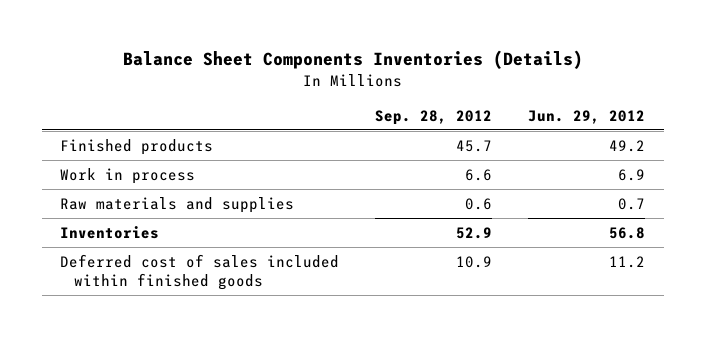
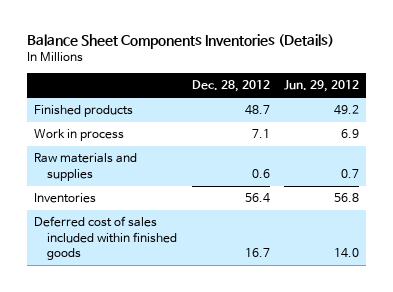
- | Sep. 28, 2012 | Jun. 29, 2012
+ | Dec. 28, 2012 | Jun. 29, 2012
- Deferred cost of sales included within finished goods | 10.9 | 11.2
+ Deferred cost of sales included within finished goods | 16.7 | 14.0

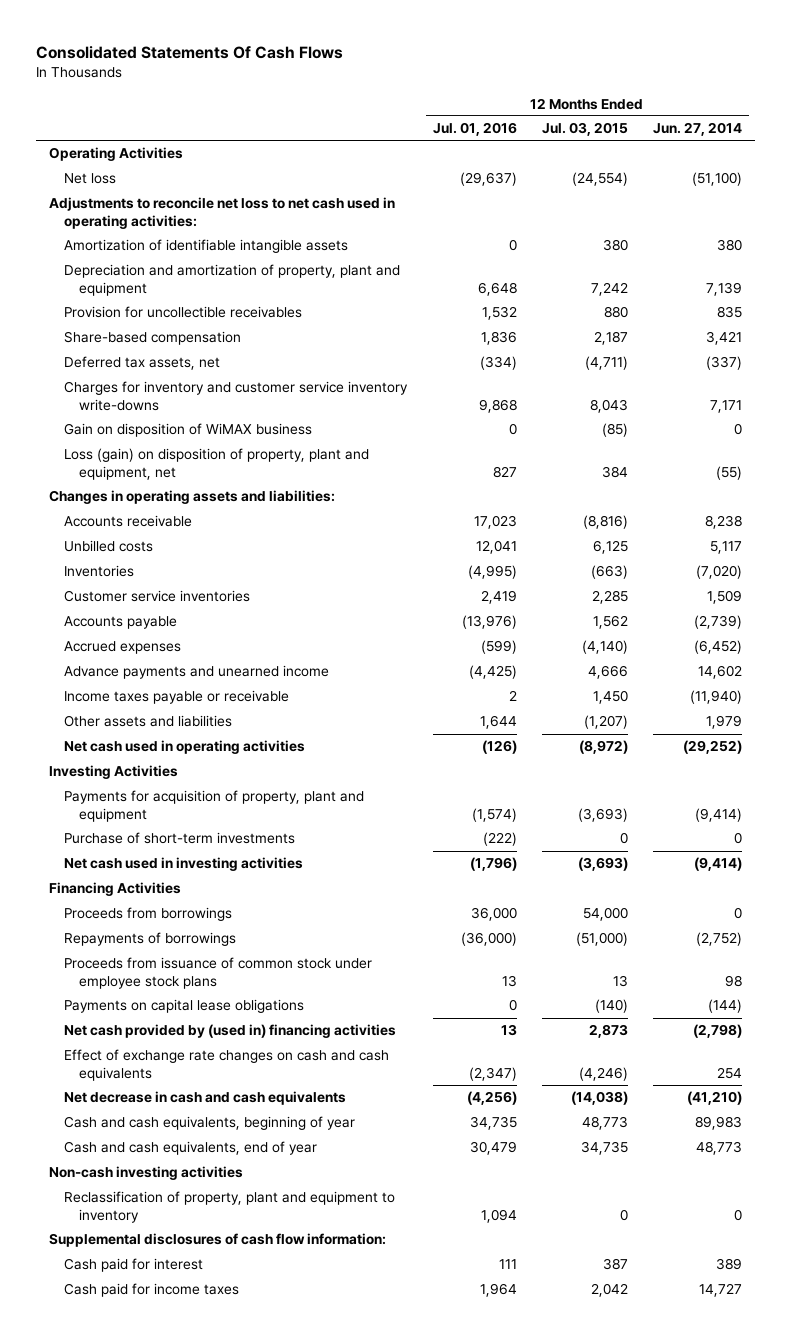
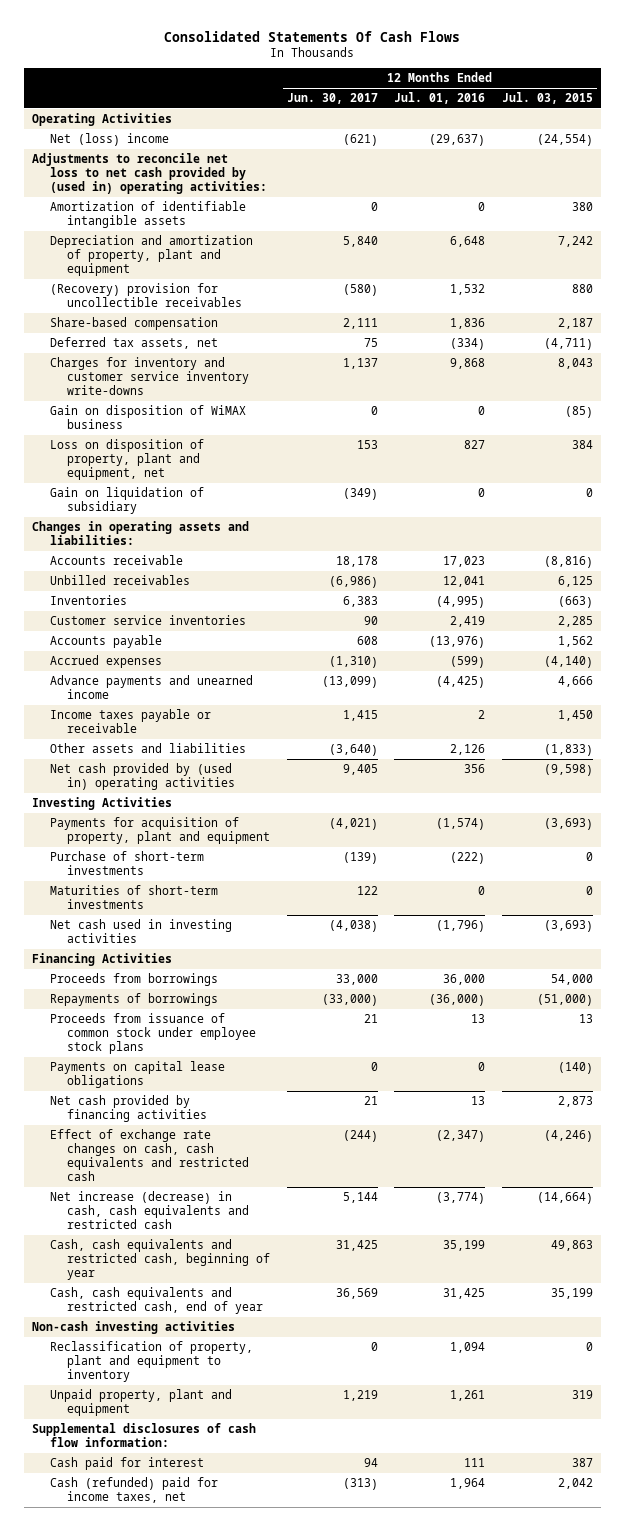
- | 12 Months Ended Jul. 01, 2016 | 12 Months Ended Jul. 03, 2015 | 12 Months Ended Jun. 27, 2014
+ | 12 Months Ended Jun. 30, 2017 | 12 Months Ended Jul. 01, 2016 | 12 Months Ended Jul. 03, 2015
- Net loss | (29,637) | (24,554) | (51,100)
- Adjustments to reconcile net loss to net cash used in operating activities:
+ Net (loss) income | (621) | (29,637) | (24,554)
+ Adjustments to reconcile net loss to net cash provided by (used in) operating activities:
- Provision for uncollectible receivables | 1,532 | 880 | 835
+ (Recovery) provision for uncollectible receivables | (580) | 1,532 | 880
- Loss (gain) on disposition of property, plant and equipment, net | 827 | 384 | (55)
+ Loss on disposition of property, plant and equipment, net | 153 | 827 | 384
+ Gain on liquidation of subsidiary | (349) | 0 | 0
- Unbilled costs | 12,041 | 6,125 | 5,117
+ Unbilled receivables | (6,986) | 12,041 | 6,125
- Other assets and liabilities | 1,644 | (1,207) | 1,979
- Net cash used in operating activities | (126) | (8,972) | (29,252)
+ Other assets and liabilities | (3,640) | 2,126 | (1,833)
+ Net cash provided by (used in) operating activities | 9,405 | 356 | (9,598)
+ Maturities of short-term investments | 122 | 0 | 0
- Net cash provided by (used in) financing activities | 13 | 2,873 | (2,798)
- Effect of exchange rate changes on cash and cash equivalents | (2,347) | (4,246) | 254
- Net decrease in cash and cash equivalents | (4,256) | (14,038) | (41,210)
- Cash and cash equivalents, beginning of year | 34,735 | 48,773 | 89,983
- Cash and cash equivalents, end of year | 30,479 | 34,735 | 48,773
+ Net cash provided by financing activities | 21 | 13 | 2,873
+ Effect of exchange rate changes on cash, cash equivalents and restricted cash | (244) | (2,347) | (4,246)
+ Net increase (decrease) in cash, cash equivalents and restricted cash | 5,144 | (3,774) | (14,664)
+ Cash, cash equivalents and restricted cash, beginning of year | 31,425 | 35,199 | 49,863
+ Cash, cash equivalents and restricted cash, end of year | 36,569 | 31,425 | 35,199
+ Unpaid property, plant and equipment | 1,219 | 1,261 | 319
- Cash paid for income taxes | 1,964 | 2,042 | 14,727
+ Cash (refunded) paid for income taxes, net | (313) | 1,964 | 2,042

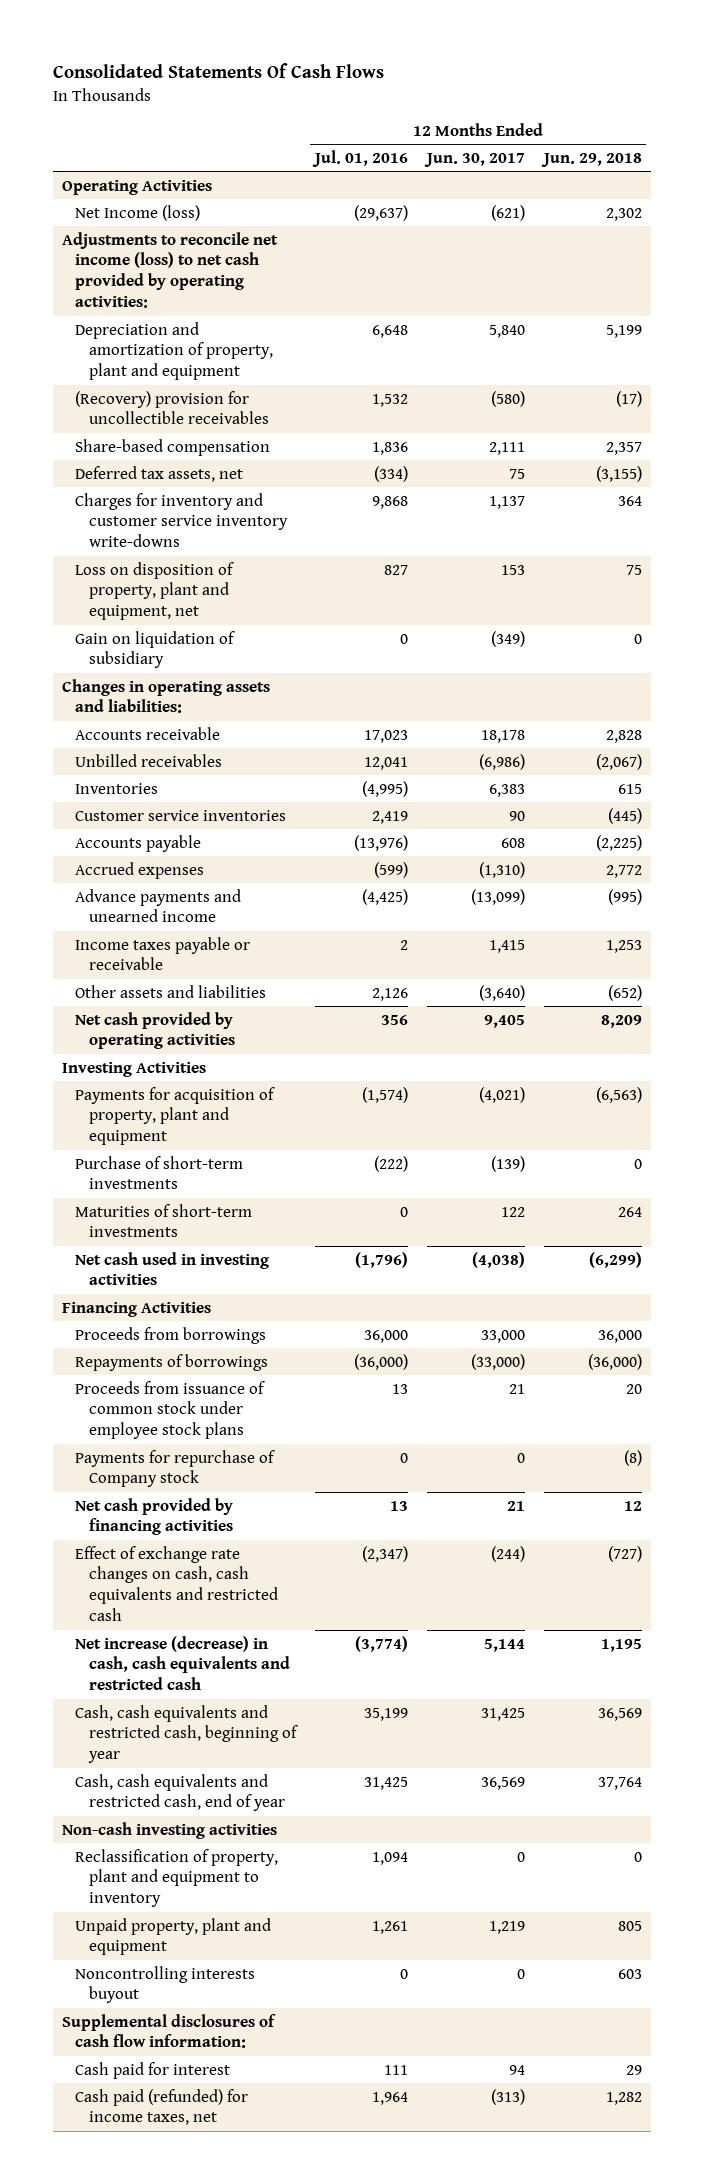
- | 12 Months Ended Jun. 30, 2017 | 12 Months Ended Jul. 01, 2016 | 12 Months Ended Jul. 03, 2015
+ | 12 Months Ended Jul. 01, 2016 | 12 Months Ended Jun. 30, 2017 | 12 Months Ended Jun. 29, 2018
- Net (loss) income | (621) | (29,637) | (24,554)
- Adjustments to reconcile net loss to net cash provided by (used in) operating activities:
- Amortization of identifiable intangible assets | 0 | 0 | 380
+ Net Income (loss) | (29,637) | (621) | 2,302
+ Adjustments to reconcile net income (loss) to net cash provided by operating activities:
- Gain on disposition of WiMAX business | 0 | 0 | (85)
- Net cash provided by (used in) operating activities | 9,405 | 356 | (9,598)
+ Net cash provided by operating activities | 356 | 9,405 | 8,209
- Payments on capital lease obligations | 0 | 0 | (140)
+ Payments for repurchase of Company stock | 0 | 0 | (8)
+ Noncontrolling interests buyout | 0 | 0 | 603
- Cash (refunded) paid for income taxes, net | (313) | 1,964 | 2,042
+ Cash paid (refunded) for income taxes, net | 1,964 | (313) | 1,282

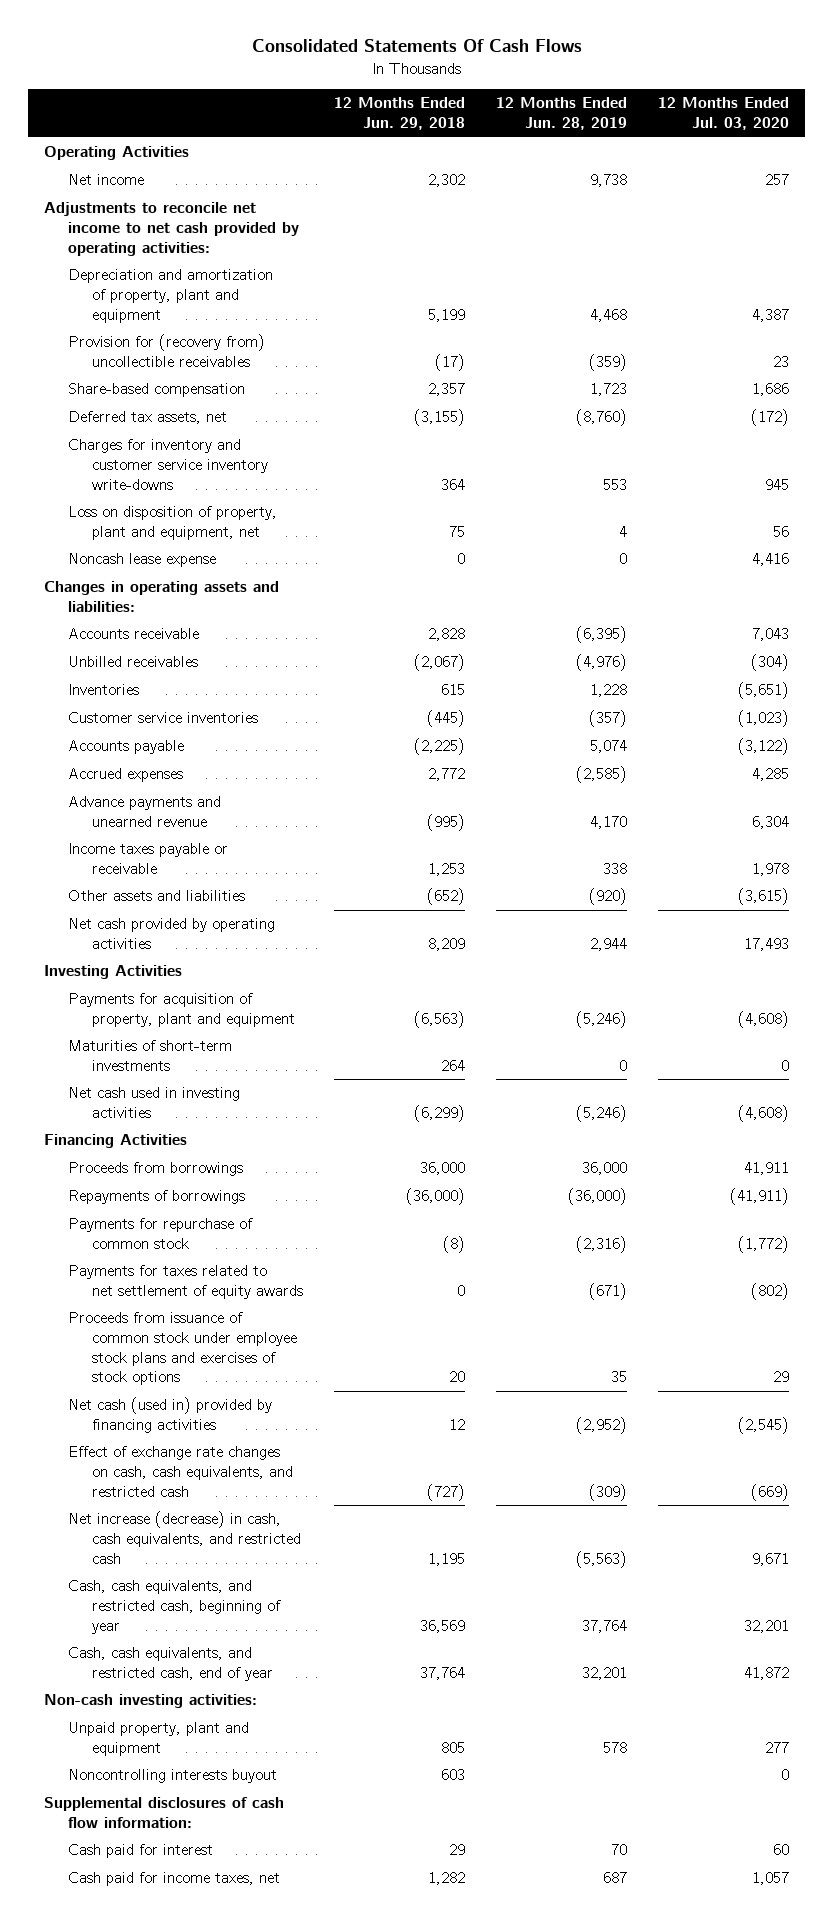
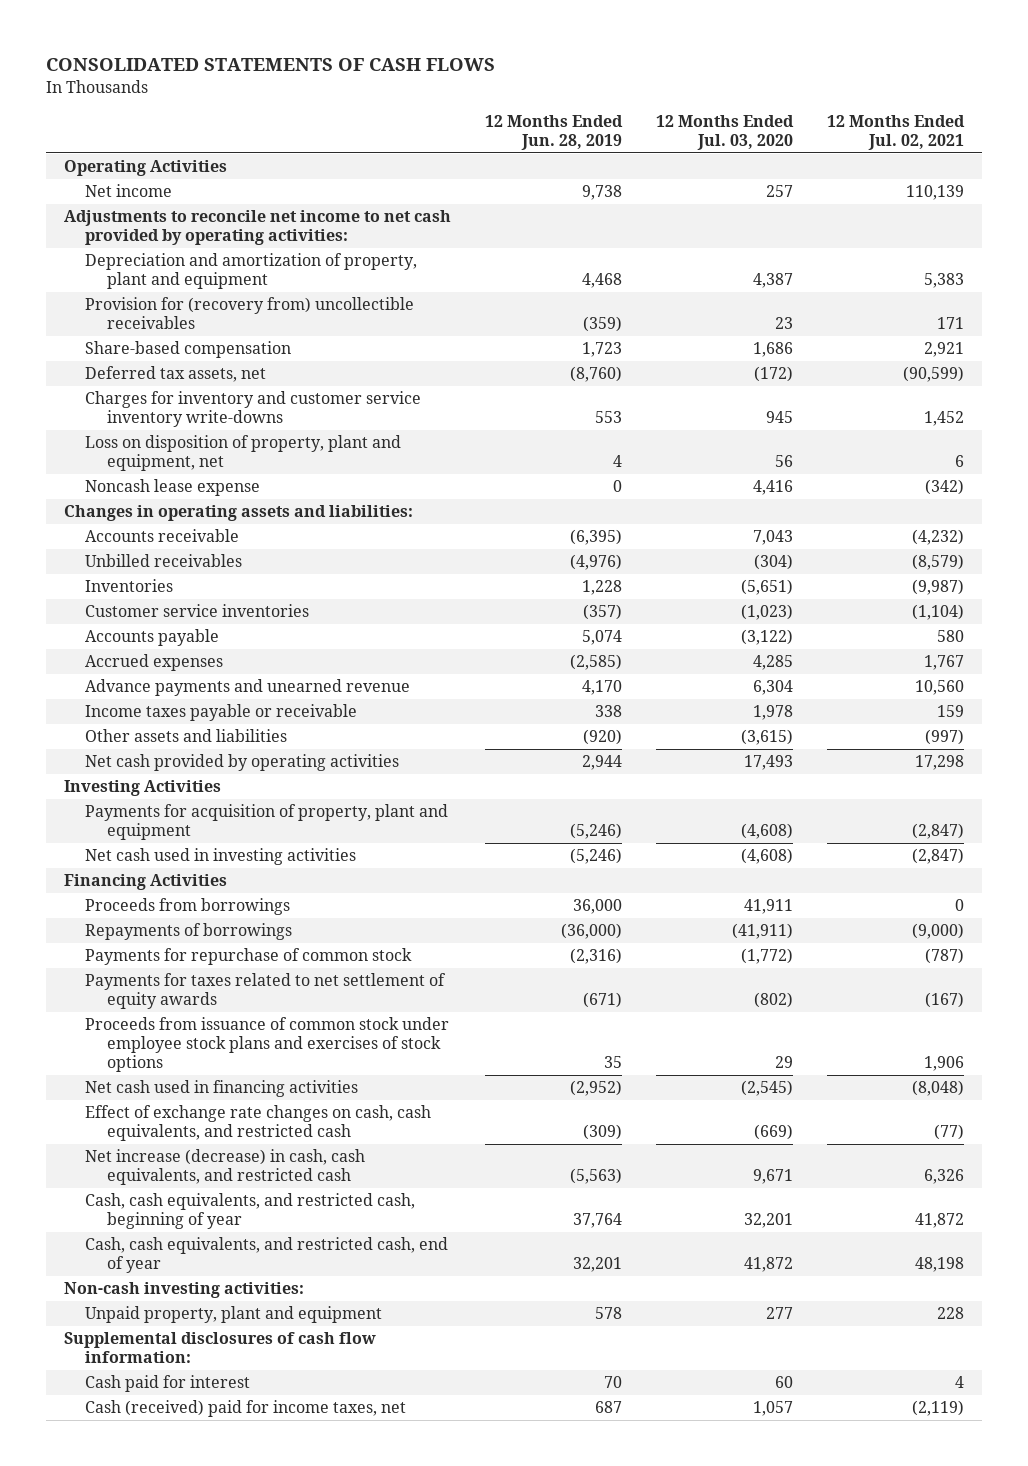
- Consolidated Statements Of Cash Flows
+ CONSOLIDATED STATEMENTS OF CASH FLOWS
- | 12 Months Ended Jun. 29, 2018 | 12 Months Ended Jun. 28, 2019 | 12 Months Ended Jul. 03, 2020
+ | 12 Months Ended Jun. 28, 2019 | 12 Months Ended Jul. 03, 2020 | 12 Months Ended Jul. 02, 2021
- Maturities of short-term investments | 264 | 0 | 0
- Net cash (used in) provided by financing activities | 12 | (2,952) | (2,545)
+ Net cash used in financing activities | (2,952) | (2,545) | (8,048)
- Noncontrolling interests buyout | 603 | | 0
- Cash paid for income taxes, net | 1,282 | 687 | 1,057
+ Cash (received) paid for income taxes, net | 687 | 1,057 | (2,119)

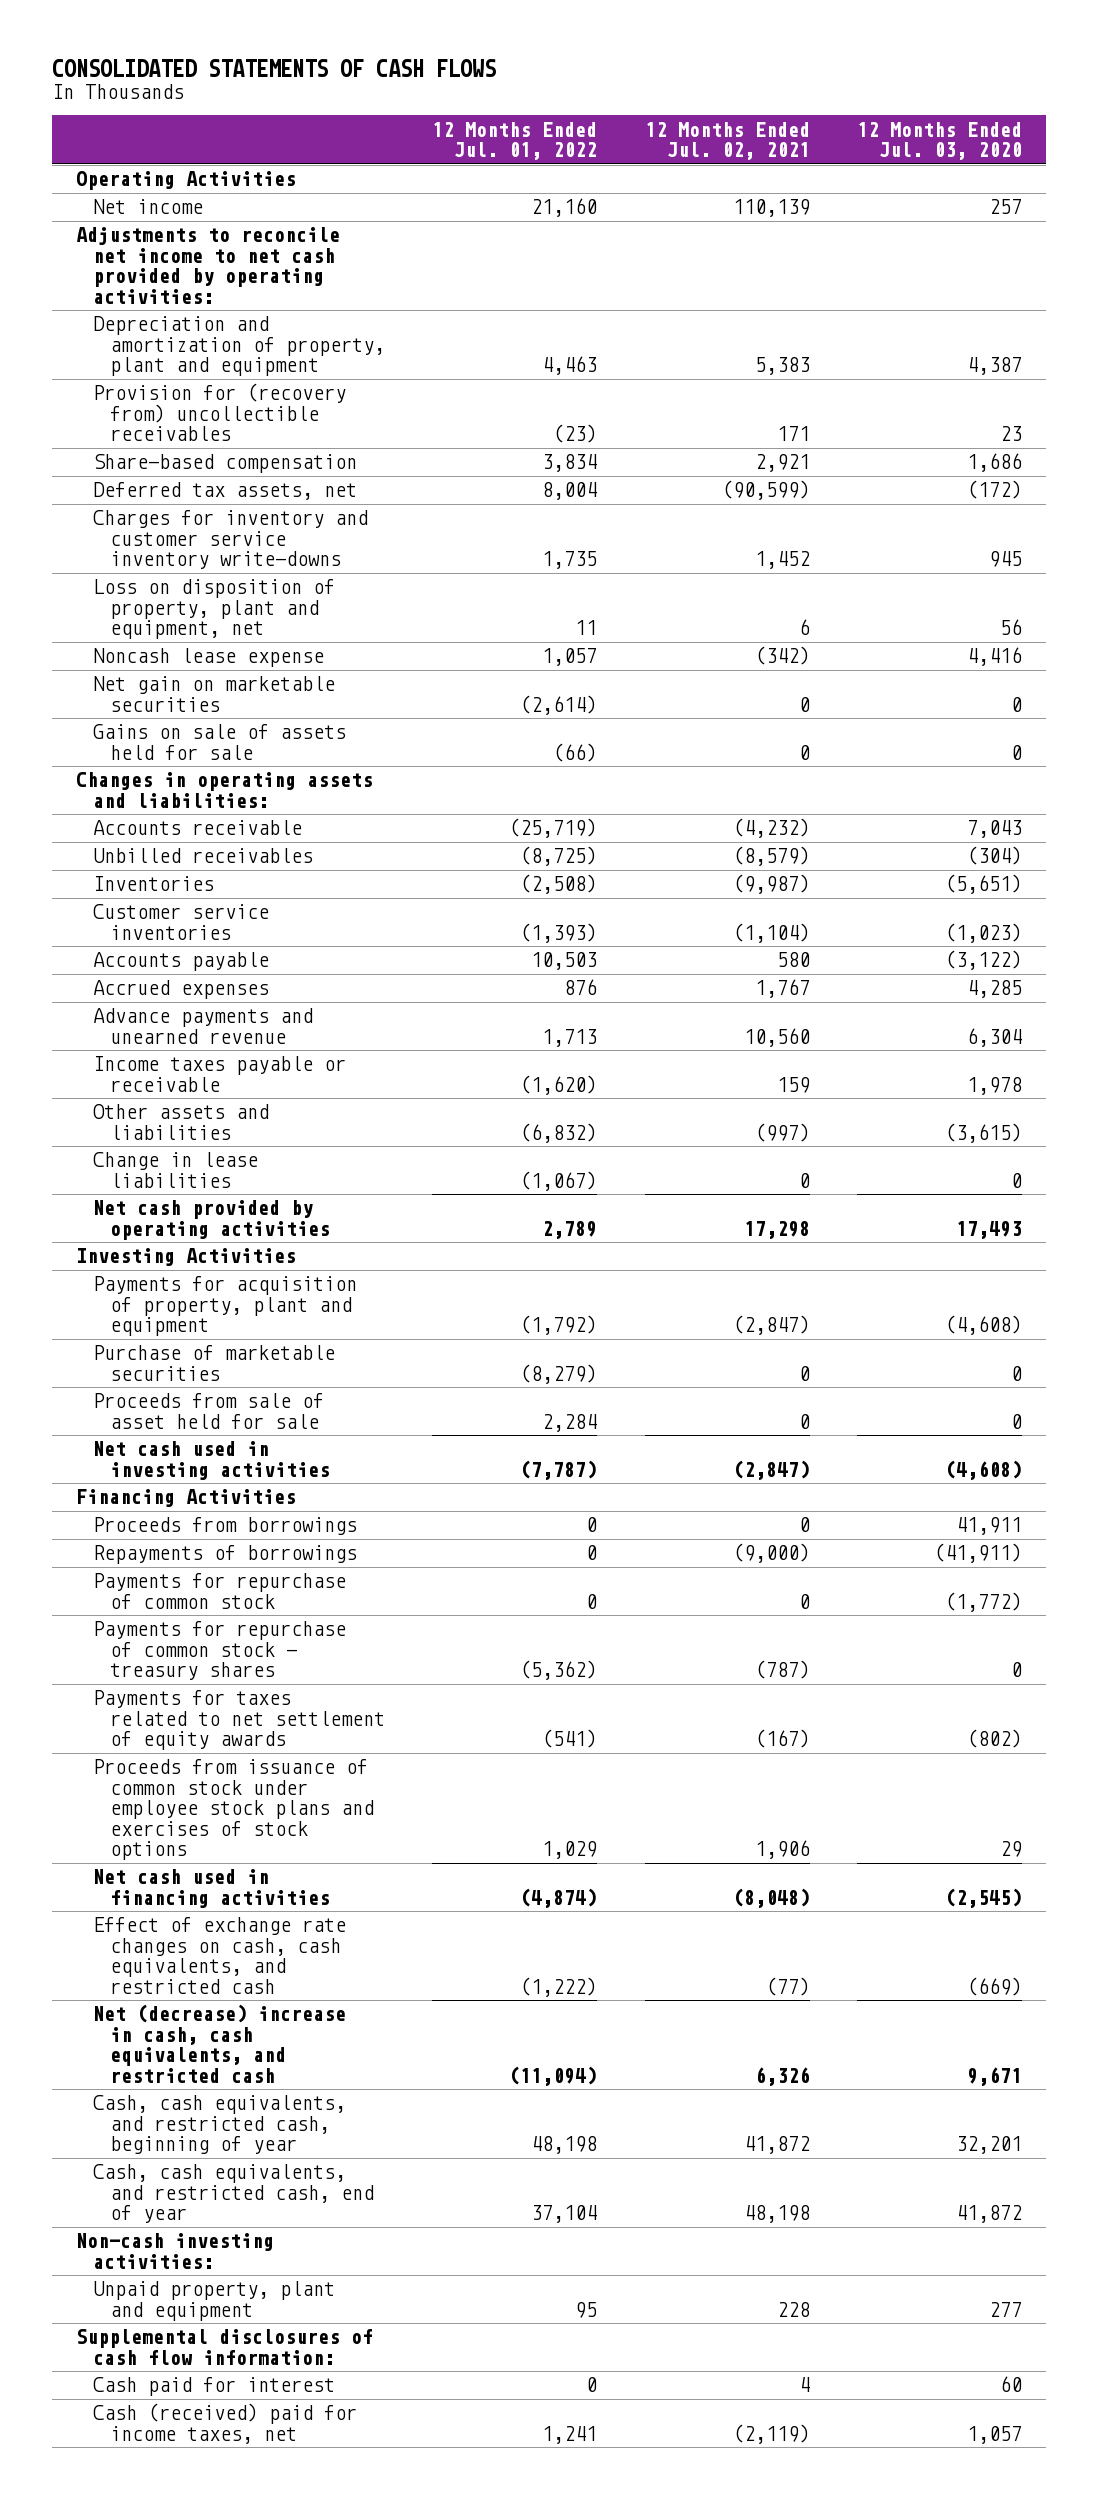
- | 12 Months Ended Jun. 28, 2019 | 12 Months Ended Jul. 03, 2020 | 12 Months Ended Jul. 02, 2021
+ | 12 Months Ended Jul. 01, 2022 | 12 Months Ended Jul. 02, 2021 | 12 Months Ended Jul. 03, 2020
+ Net gain on marketable securities | (2,614) | 0 | 0
+ Gains on sale of assets held for sale | (66) | 0 | 0
+ Change in lease liabilities | (1,067) | 0 | 0
+ Purchase of marketable securities | (8,279) | 0 | 0
+ Proceeds from sale of asset held for sale | 2,284 | 0 | 0
- Payments for repurchase of common stock | (2,316) | (1,772) | (787)
+ Payments for repurchase of common stock | 0 | 0 | (1,772)
+ Payments for repurchase of common stock - treasury shares | (5,362) | (787) | 0
- Net increase (decrease) in cash, cash equivalents, and restricted cash | (5,563) | 9,671 | 6,326
+ Net (decrease) increase in cash, cash equivalents, and restricted cash | (11,094) | 6,326 | 9,671

